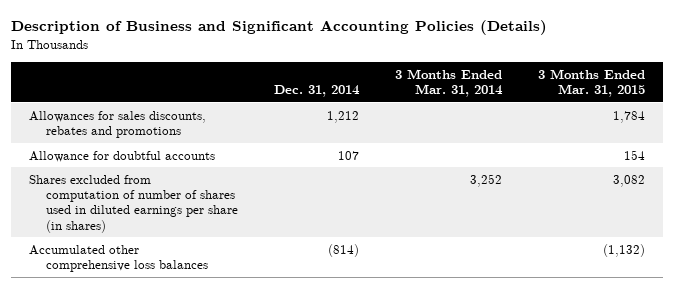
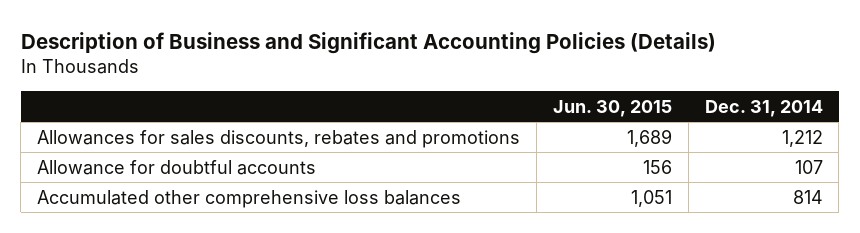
- | Dec. 31, 2014 | 3 Months Ended Mar. 31, 2014 | 3 Months Ended Mar. 31, 2015
+ | Jun. 30, 2015 | Dec. 31, 2014
- Shares excluded from computation of number of shares used in diluted earnings per share (in shares) | | 3,252 | 3,082
- Accumulated other comprehensive loss balances | (814) | | (1,132)
+ Accumulated other comprehensive loss balances | 1,051 | 814

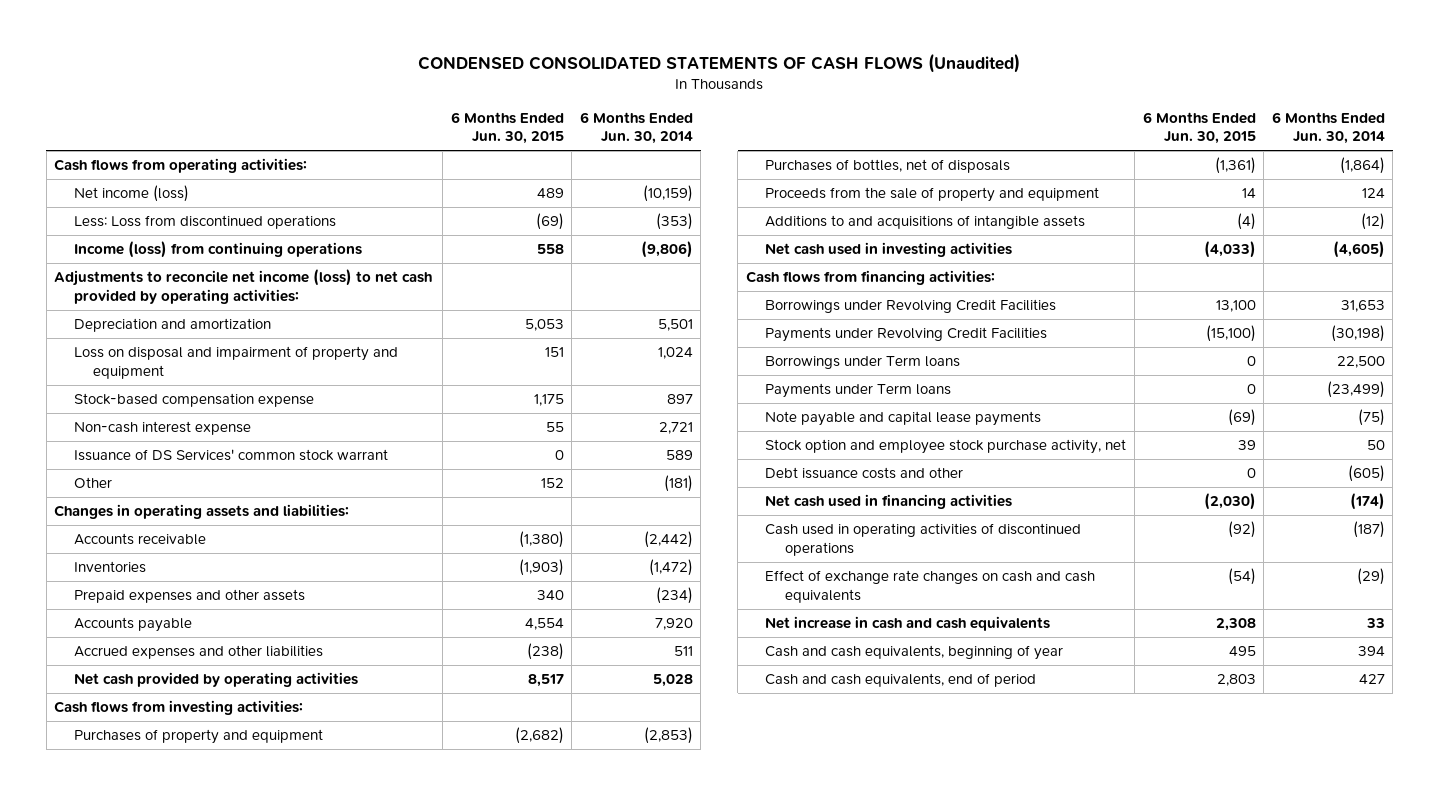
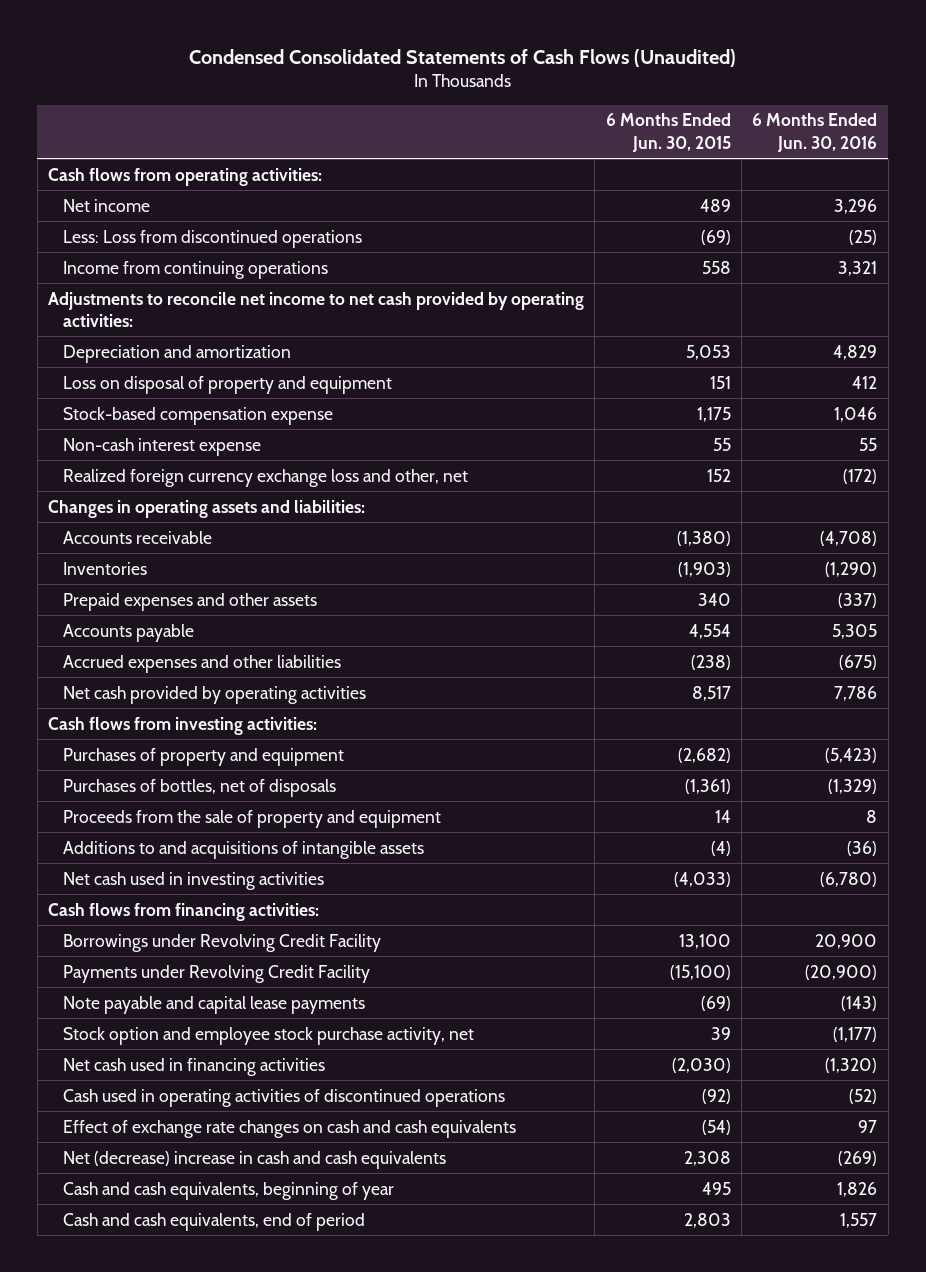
- CONDENSED CONSOLIDATED STATEMENTS OF CASH FLOWS (Unaudited)
+ Condensed Consolidated Statements of Cash Flows (Unaudited)
- | 6 Months Ended Jun. 30, 2015 | 6 Months Ended Jun. 30, 2014
+ | 6 Months Ended Jun. 30, 2015 | 6 Months Ended Jun. 30, 2016
- Net income (loss) | 489 | (10,159)
+ Net income | 489 | 3,296
- Income (loss) from continuing operations | 558 | (9,806)
- Adjustments to reconcile net income (loss) to net cash provided by operating activities:
+ Income from continuing operations | 558 | 3,321
+ Adjustments to reconcile net income to net cash provided by operating activities:
- Loss on disposal and impairment of property and equipment | 151 | 1,024
+ Loss on disposal of property and equipment | 151 | 412
- Issuance of DS Services' common stock warrant | 0 | 589
- Other | 152 | (181)
+ Realized foreign currency exchange loss and other, net | 152 | (172)
- Borrowings under Revolving Credit Facilities | 13,100 | 31,653
- Payments under Revolving Credit Facilities | (15,100) | (30,198)
- Borrowings under Term loans | 0 | 22,500
- Payments under Term loans | 0 | (23,499)
+ Borrowings under Revolving Credit Facility | 13,100 | 20,900
+ Payments under Revolving Credit Facility | (15,100) | (20,900)
- Debt issuance costs and other | 0 | (605)
- Net increase in cash and cash equivalents | 2,308 | 33
+ Net (decrease) increase in cash and cash equivalents | 2,308 | (269)

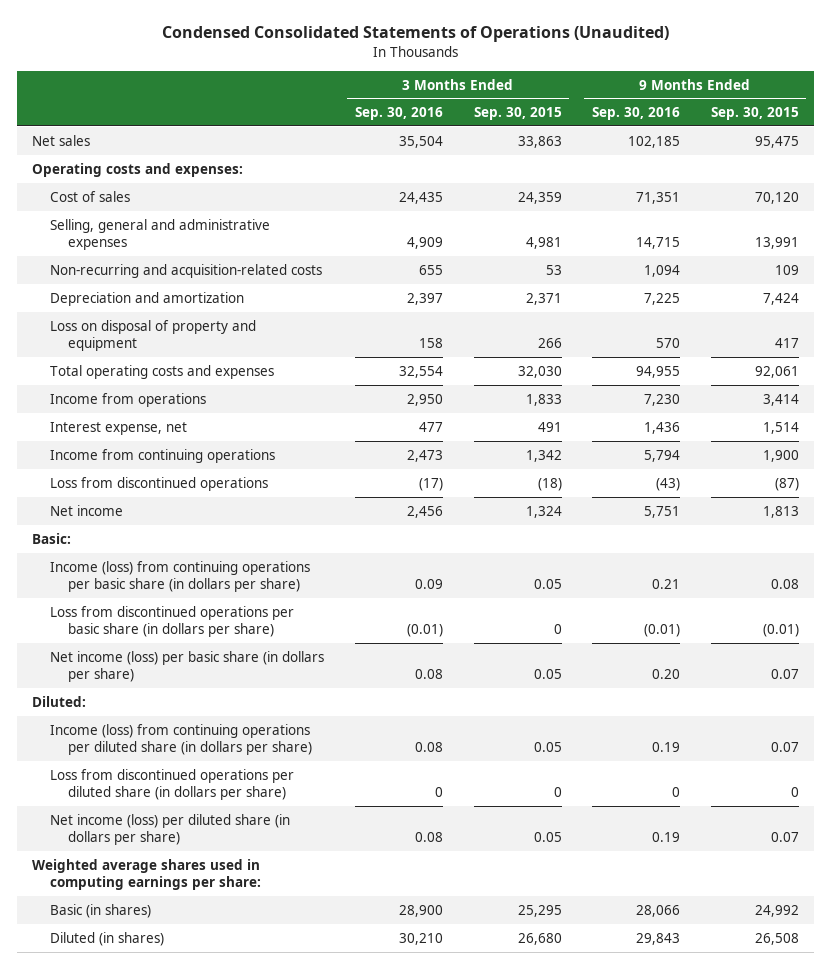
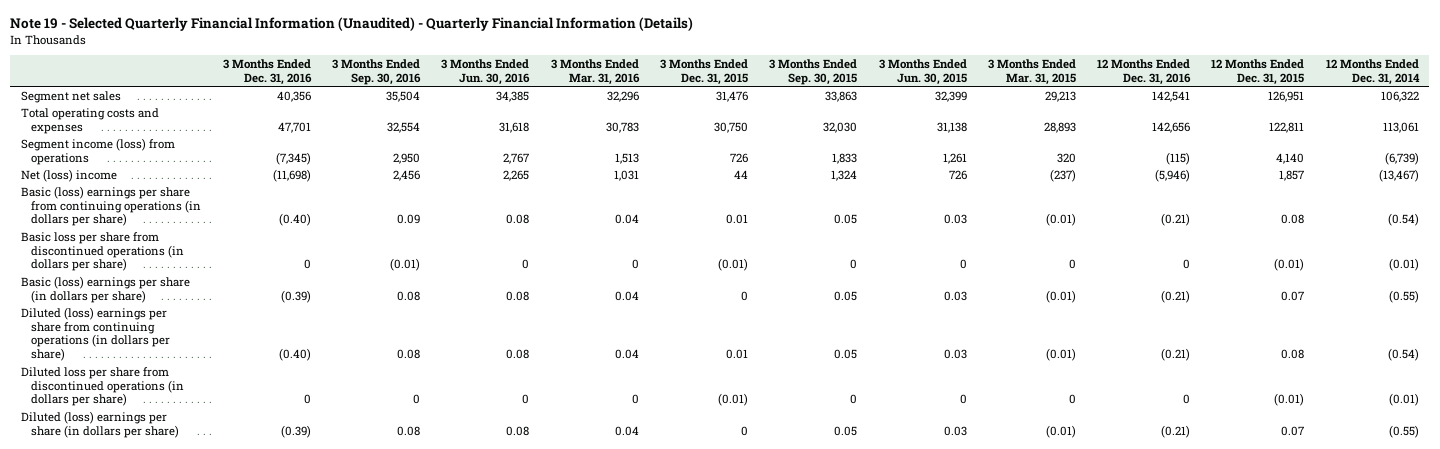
- Condensed Consolidated Statements of Operations (Unaudited)
+ Note 19 - Selected Quarterly Financial Information (Unaudited) - Quarterly Financial Information (Details)
- | 3 Months Ended Sep. 30, 2016 | 3 Months Ended Sep. 30, 2015 | 9 Months Ended Sep. 30, 2016 | 9 Months Ended Sep. 30, 2015
+ | 3 Months Ended Dec. 31, 2016 | 3 Months Ended Sep. 30, 2016 | 3 Months Ended Jun. 30, 2016 | 3 Months Ended Mar. 31, 2016 | 3 Months Ended Dec. 31, 2015 | 3 Months Ended Sep. 30, 2015 | 3 Months Ended Jun. 30, 2015 | 3 Months Ended Mar. 31, 2015 | 12 Months Ended Dec. 31, 2016 | 12 Months Ended Dec. 31, 2015 | 12 Months Ended Dec. 31, 2014
- Net sales | 35,504 | 33,863 | 102,185 | 95,475
- Operating costs and expenses:
- Cost of sales | 24,435 | 24,359 | 71,351 | 70,120
- Selling, general and administrative expenses | 4,909 | 4,981 | 14,715 | 13,991
- Non-recurring and acquisition-related costs | 655 | 53 | 1,094 | 109
- Depreciation and amortization | 2,397 | 2,371 | 7,225 | 7,424
- Loss on disposal of property and equipment | 158 | 266 | 570 | 417
+ Segment net sales | 40,356 | 35,504 | 34,385 | 32,296 | 31,476 | 33,863 | 32,399 | 29,213 | 142,541 | 126,951 | 106,322
- Income from operations | 2,950 | 1,833 | 7,230 | 3,414
- Interest expense, net | 477 | 491 | 1,436 | 1,514
- Income from continuing operations | 2,473 | 1,342 | 5,794 | 1,900
- Loss from discontinued operations | (17) | (18) | (43) | (87)
- Net income | 2,456 | 1,324 | 5,751 | 1,813
- Basic:
- Income (loss) from continuing operations per basic share (in dollars per share) | 0.09 | 0.05 | 0.21 | 0.08
- Loss from discontinued operations per basic share (in dollars per share) | (0.01) | 0 | (0.01) | (0.01)
- Net income (loss) per basic share (in dollars per share) | 0.08 | 0.05 | 0.20 | 0.07
- Diluted:
- Income (loss) from continuing operations per diluted share (in dollars per share) | 0.08 | 0.05 | 0.19 | 0.07
- Loss from discontinued operations per diluted share (in dollars per share) | 0 | 0 | 0 | 0
- Net income (loss) per diluted share (in dollars per share) | 0.08 | 0.05 | 0.19 | 0.07
- Weighted average shares used in computing earnings per share:
- Basic (in shares) | 28,900 | 25,295 | 28,066 | 24,992
- Diluted (in shares) | 30,210 | 26,680 | 29,843 | 26,508
+ Segment income (loss) from operations | (7,345) | 2,950 | 2,767 | 1,513 | 726 | 1,833 | 1,261 | 320 | (115) | 4,140 | (6,739)
+ Net (loss) income | (11,698) | 2,456 | 2,265 | 1,031 | 44 | 1,324 | 726 | (237) | (5,946) | 1,857 | (13,467)
+ Basic (loss) earnings per share from continuing operations (in dollars per share) | (0.40) | 0.09 | 0.08 | 0.04 | 0.01 | 0.05 | 0.03 | (0.01) | (0.21) | 0.08 | (0.54)
+ Basic loss per share from discontinued operations (in dollars per share) | 0 | (0.01) | 0 | 0 | (0.01) | 0 | 0 | 0 | 0 | (0.01) | (0.01)
+ Basic (loss) earnings per share (in dollars per share) | (0.39) | 0.08 | 0.08 | 0.04 | 0 | 0.05 | 0.03 | (0.01) | (0.21) | 0.07 | (0.55)
+ Diluted (loss) earnings per share from continuing operations (in dollars per share) | (0.40) | 0.08 | 0.08 | 0.04 | 0.01 | 0.05 | 0.03 | (0.01) | (0.21) | 0.08 | (0.54)
+ Diluted loss per share from discontinued operations (in dollars per share) | 0 | 0 | 0 | 0 | (0.01) | 0 | 0 | 0 | 0 | (0.01) | (0.01)
+ Diluted (loss) earnings per share (in dollars per share) | (0.39) | 0.08 | 0.08 | 0.04 | 0 | 0.05 | 0.03 | (0.01) | (0.21) | 0.07 | (0.55)

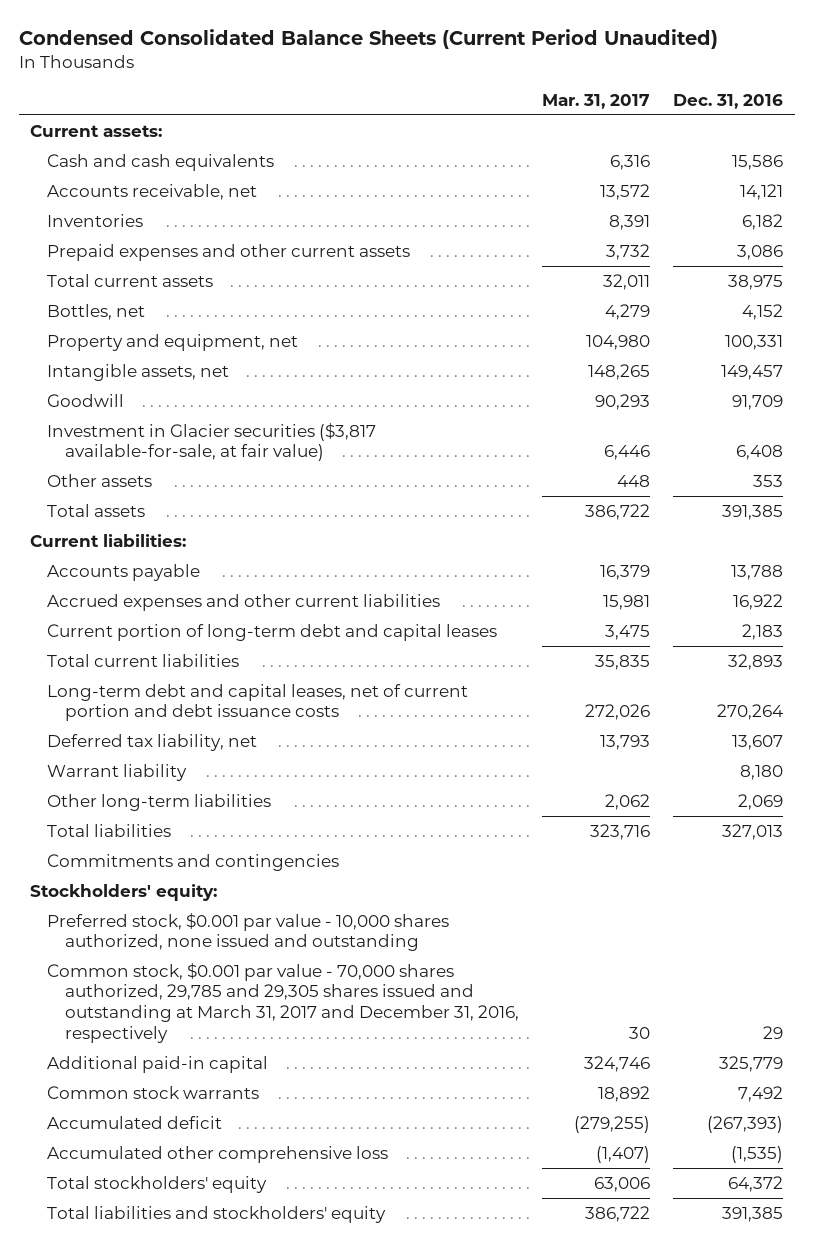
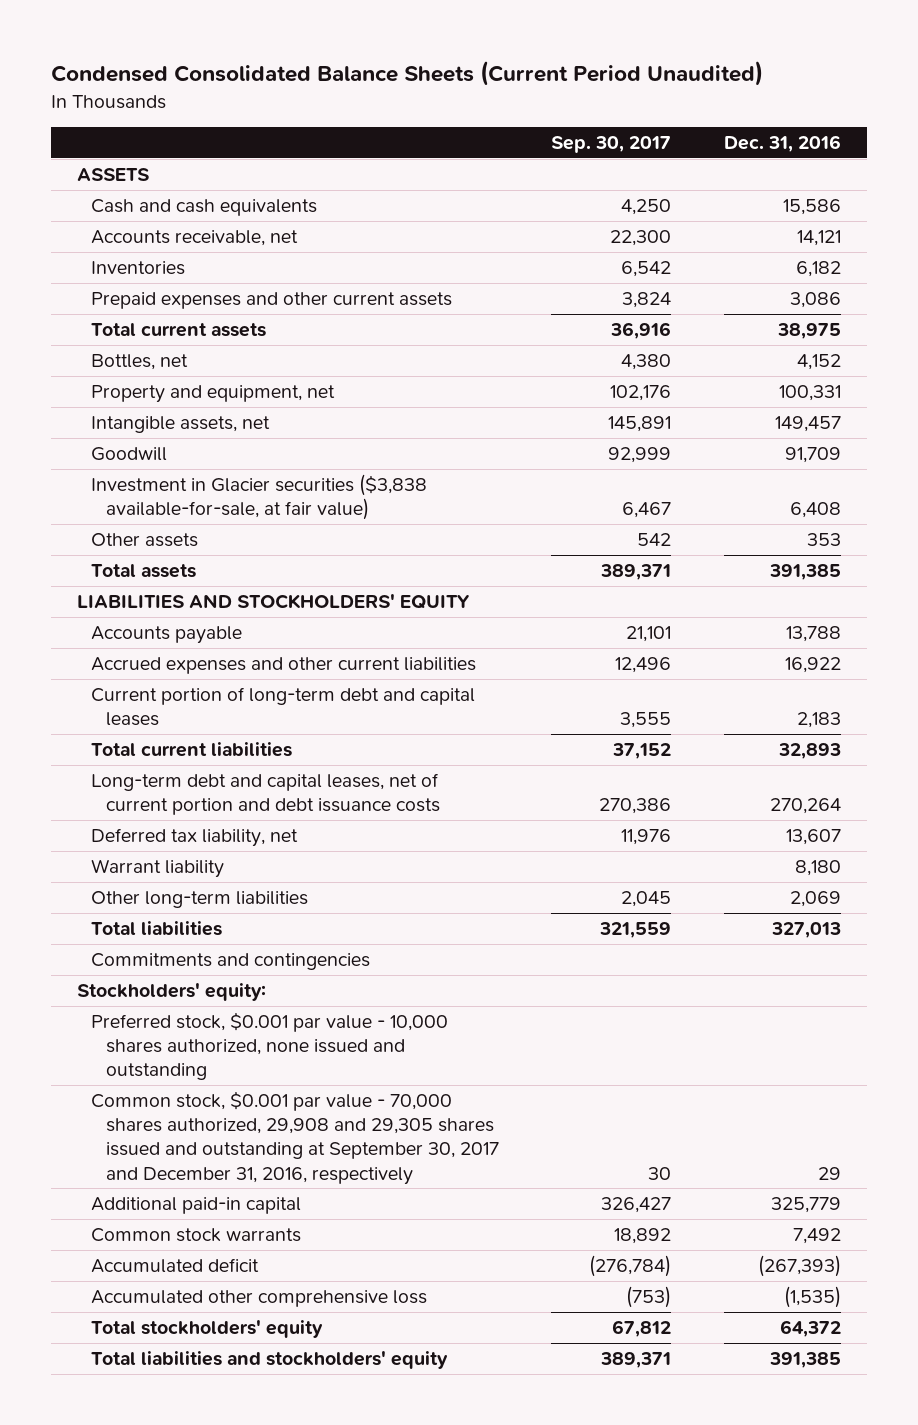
- | Mar. 31, 2017 | Dec. 31, 2016
+ | Sep. 30, 2017 | Dec. 31, 2016
- Current assets:
+ ASSETS
- Investment in Glacier securities ($3,817 available-for-sale, at fair value) | 6,446 | 6,408
+ Investment in Glacier securities ($3,838 available-for-sale, at fair value) | 6,467 | 6,408
- Current liabilities:
+ LIABILITIES AND STOCKHOLDERS' EQUITY
- Common stock, $0.001 par value - 70,000 shares authorized, 29,785 and 29,305 shares issued and outstanding at March 31, 2017 and December 31, 2016, respectively | 30 | 29
+ Common stock, $0.001 par value - 70,000 shares authorized, 29,908 and 29,305 shares issued and outstanding at September 30, 2017 and December 31, 2016, respectively | 30 | 29

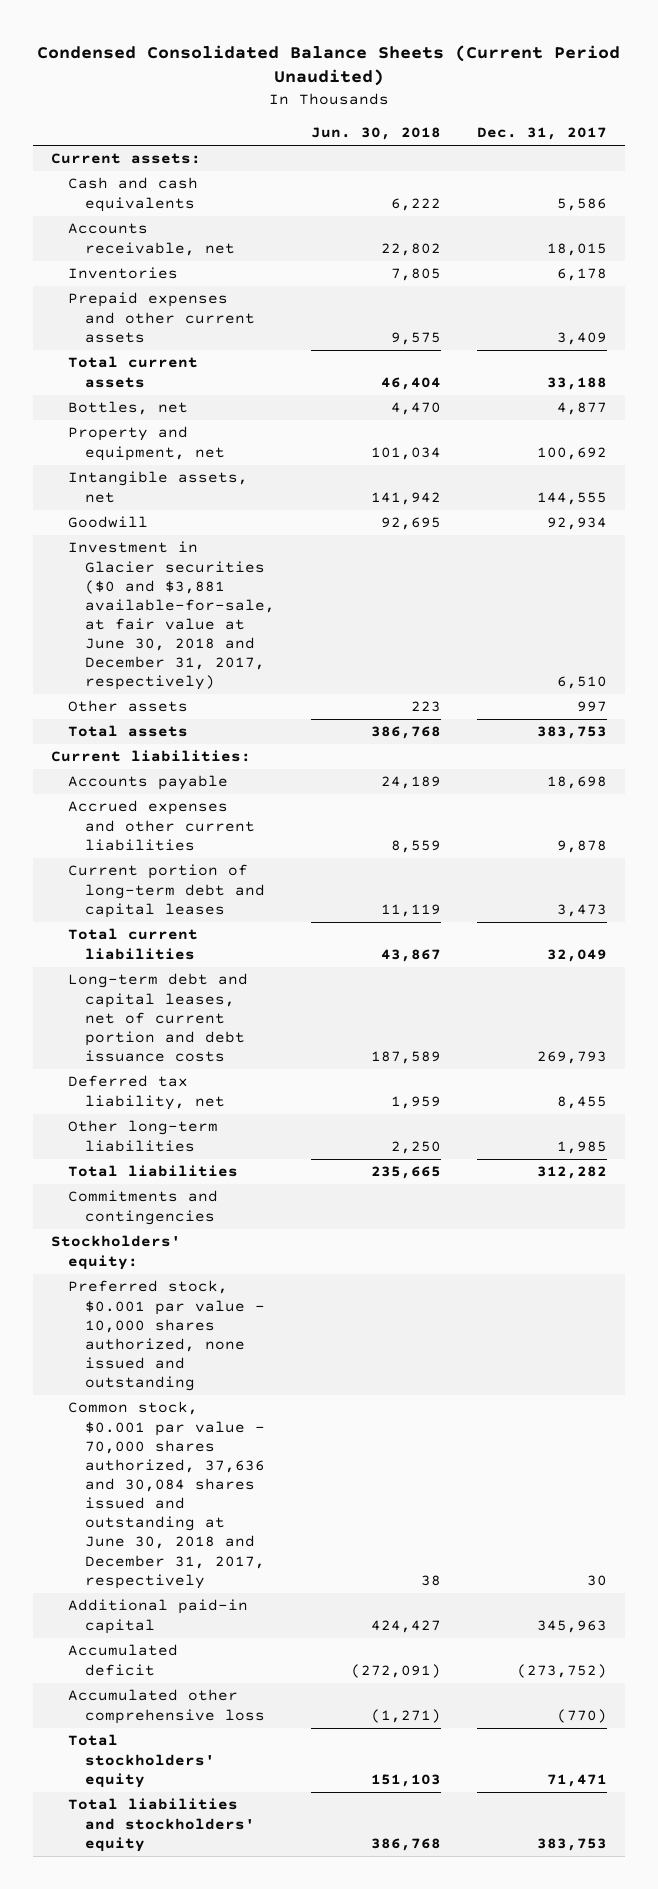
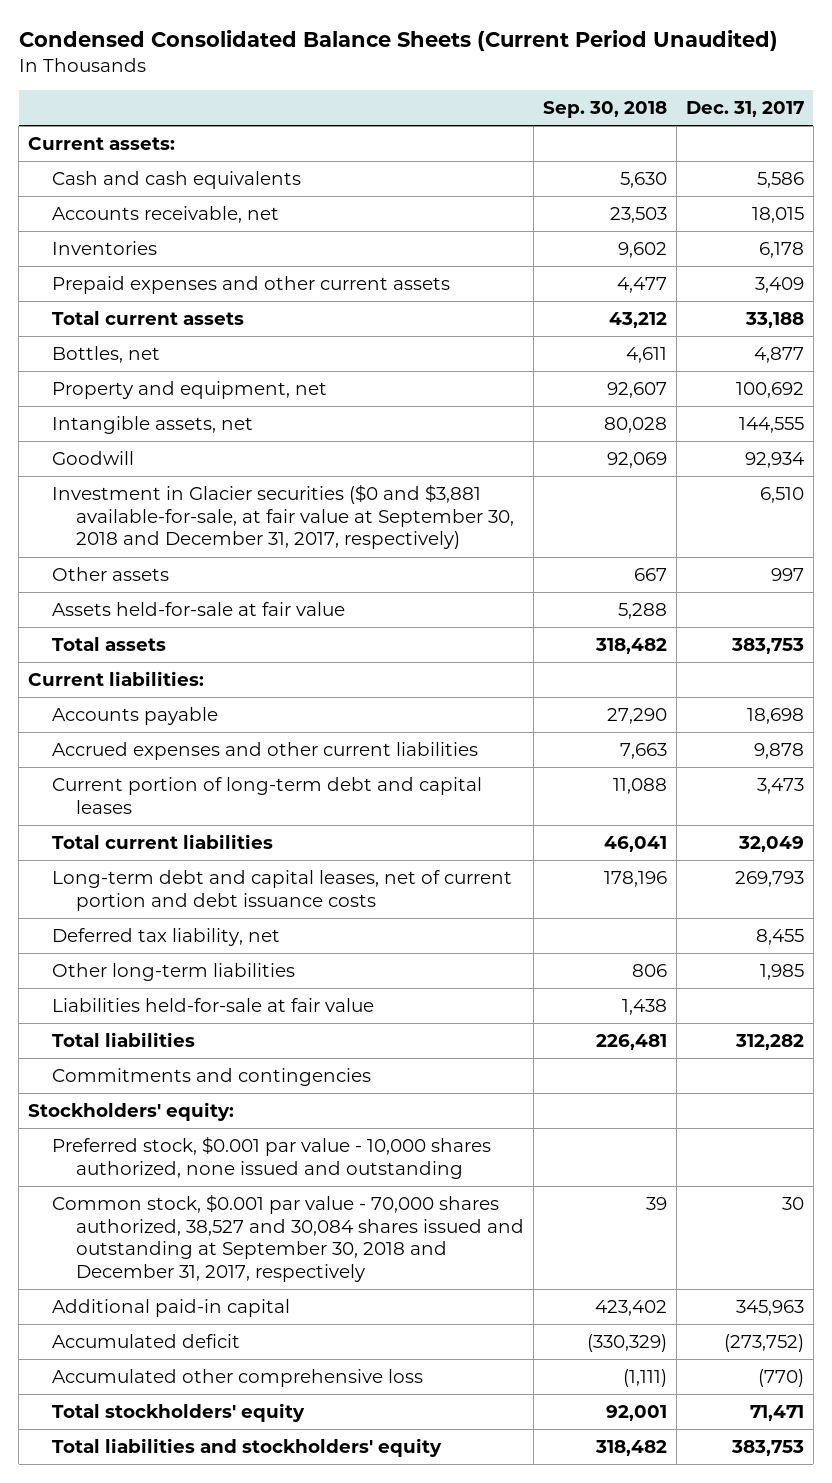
- | Jun. 30, 2018 | Dec. 31, 2017
+ | Sep. 30, 2018 | Dec. 31, 2017
- Investment in Glacier securities ($0 and $3,881 available-for-sale, at fair value at June 30, 2018 and December 31, 2017, respectively) | | 6,510
+ Investment in Glacier securities ($0 and $3,881 available-for-sale, at fair value at September 30, 2018 and December 31, 2017, respectively) | | 6,510
+ Assets held-for-sale at fair value | 5,288 |
+ Liabilities held-for-sale at fair value | 1,438 |
- Common stock, $0.001 par value - 70,000 shares authorized, 37,636 and 30,084 shares issued and outstanding at June 30, 2018 and December 31, 2017, respectively | 38 | 30
+ Common stock, $0.001 par value - 70,000 shares authorized, 38,527 and 30,084 shares issued and outstanding at September 30, 2018 and December 31, 2017, respectively | 39 | 30

